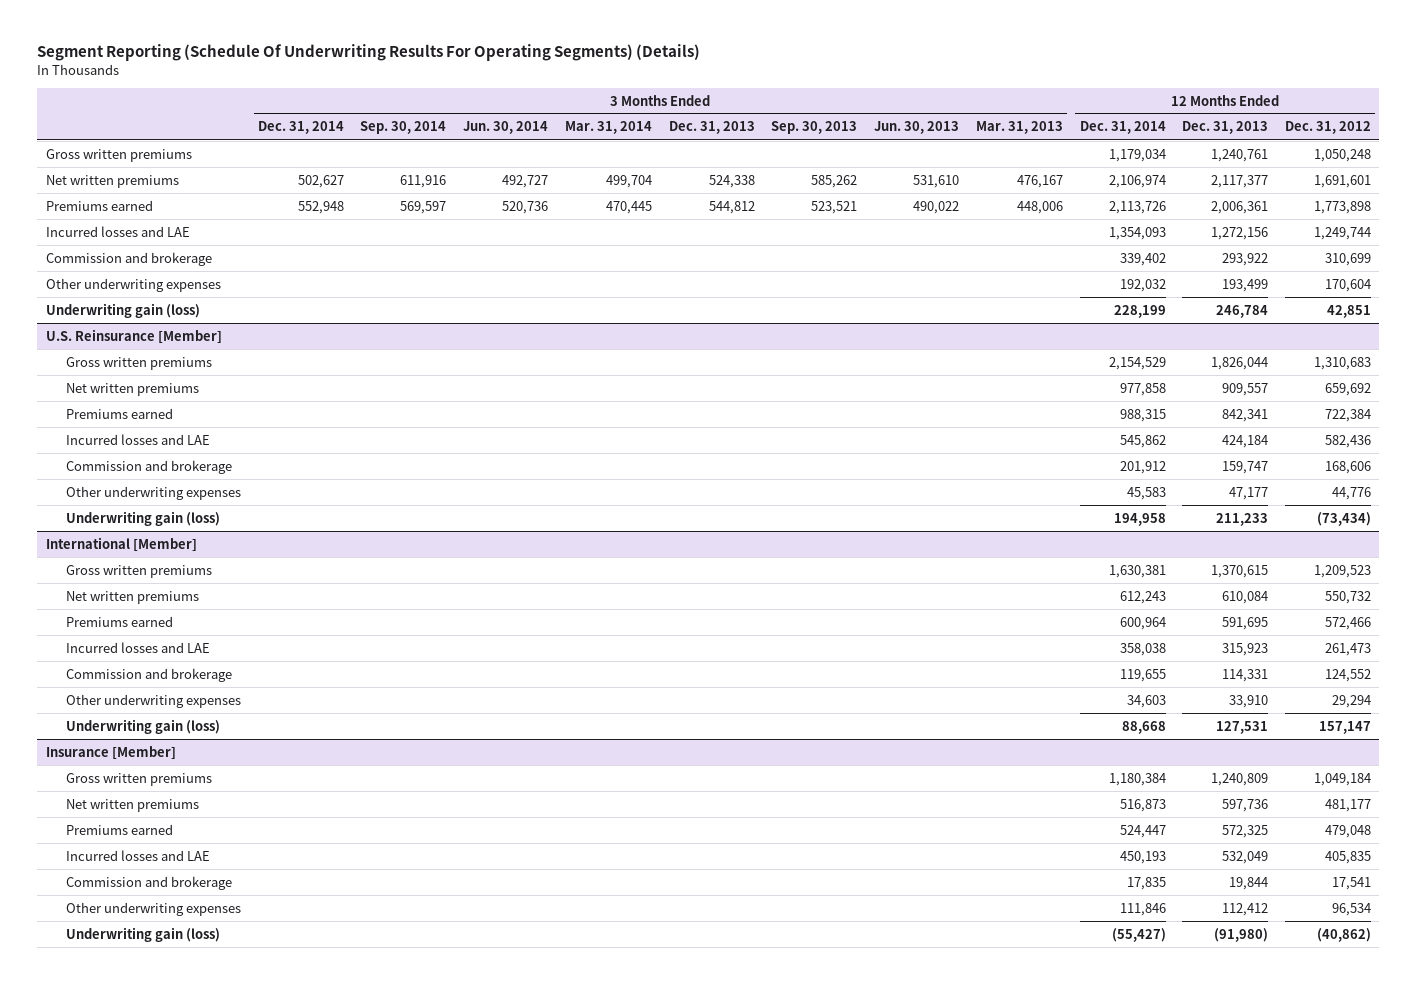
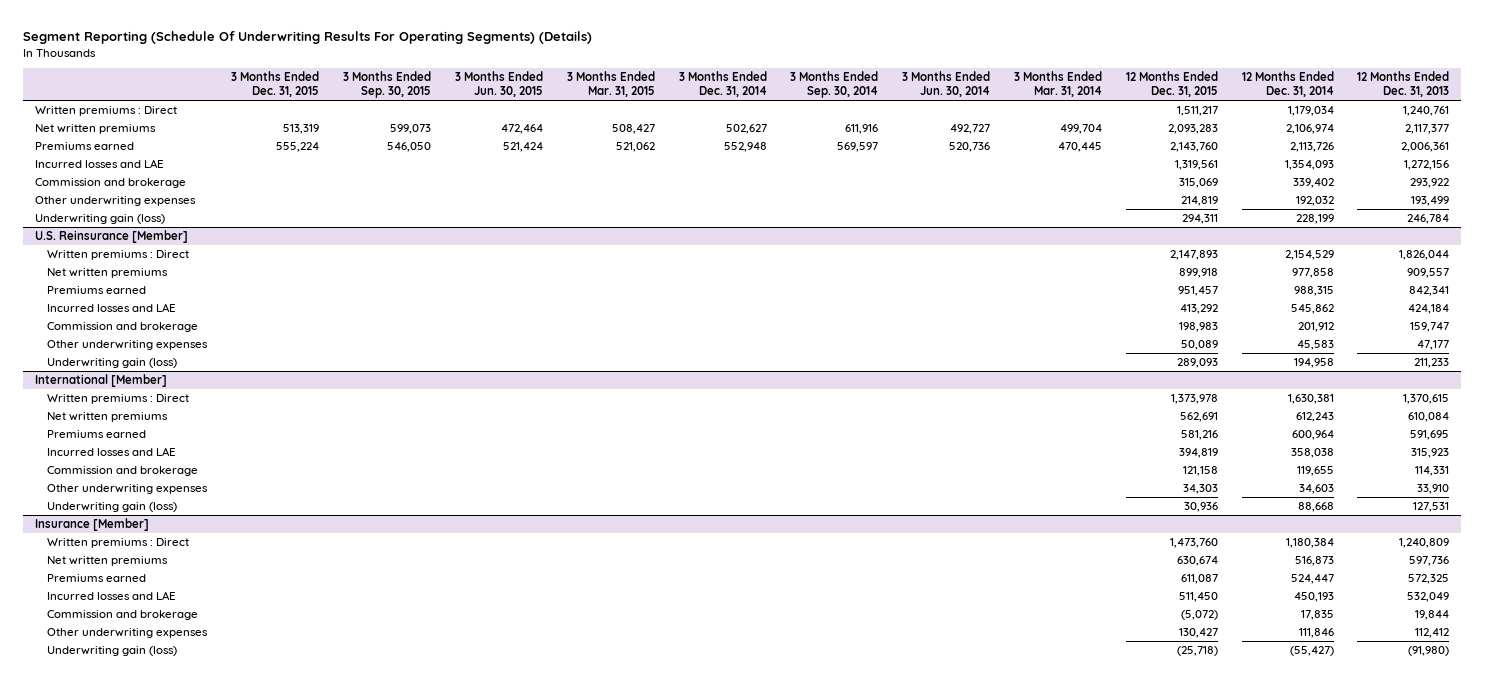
- | 3 Months Ended Dec. 31, 2014 | 3 Months Ended Sep. 30, 2014 | 3 Months Ended Jun. 30, 2014 | 3 Months Ended Mar. 31, 2014 | 3 Months Ended Dec. 31, 2013 | 3 Months Ended Sep. 30, 2013 | 3 Months Ended Jun. 30, 2013 | 3 Months Ended Mar. 31, 2013 | 12 Months Ended Dec. 31, 2014 | 12 Months Ended Dec. 31, 2013 | 12 Months Ended Dec. 31, 2012
+ | 3 Months Ended Dec. 31, 2015 | 3 Months Ended Sep. 30, 2015 | 3 Months Ended Jun. 30, 2015 | 3 Months Ended Mar. 31, 2015 | 3 Months Ended Dec. 31, 2014 | 3 Months Ended Sep. 30, 2014 | 3 Months Ended Jun. 30, 2014 | 3 Months Ended Mar. 31, 2014 | 12 Months Ended Dec. 31, 2015 | 12 Months Ended Dec. 31, 2014 | 12 Months Ended Dec. 31, 2013
- Gross written premiums | | | | | | | | | 1,179,034 | 1,240,761 | 1,050,248
+ Written premiums : Direct | | | | | | | | | 1,511,217 | 1,179,034 | 1,240,761
@ U.S. Reinsurance [Member]
- Gross written premiums | | | | | | | | | 2,154,529 | 1,826,044 | 1,310,683
+ Written premiums : Direct | | | | | | | | | 2,147,893 | 2,154,529 | 1,826,044
@ International [Member]
- Gross written premiums | | | | | | | | | 1,630,381 | 1,370,615 | 1,209,523
+ Written premiums : Direct | | | | | | | | | 1,373,978 | 1,630,381 | 1,370,615
@ Insurance [Member]
- Gross written premiums | | | | | | | | | 1,180,384 | 1,240,809 | 1,049,184
+ Written premiums : Direct | | | | | | | | | 1,473,760 | 1,180,384 | 1,240,809

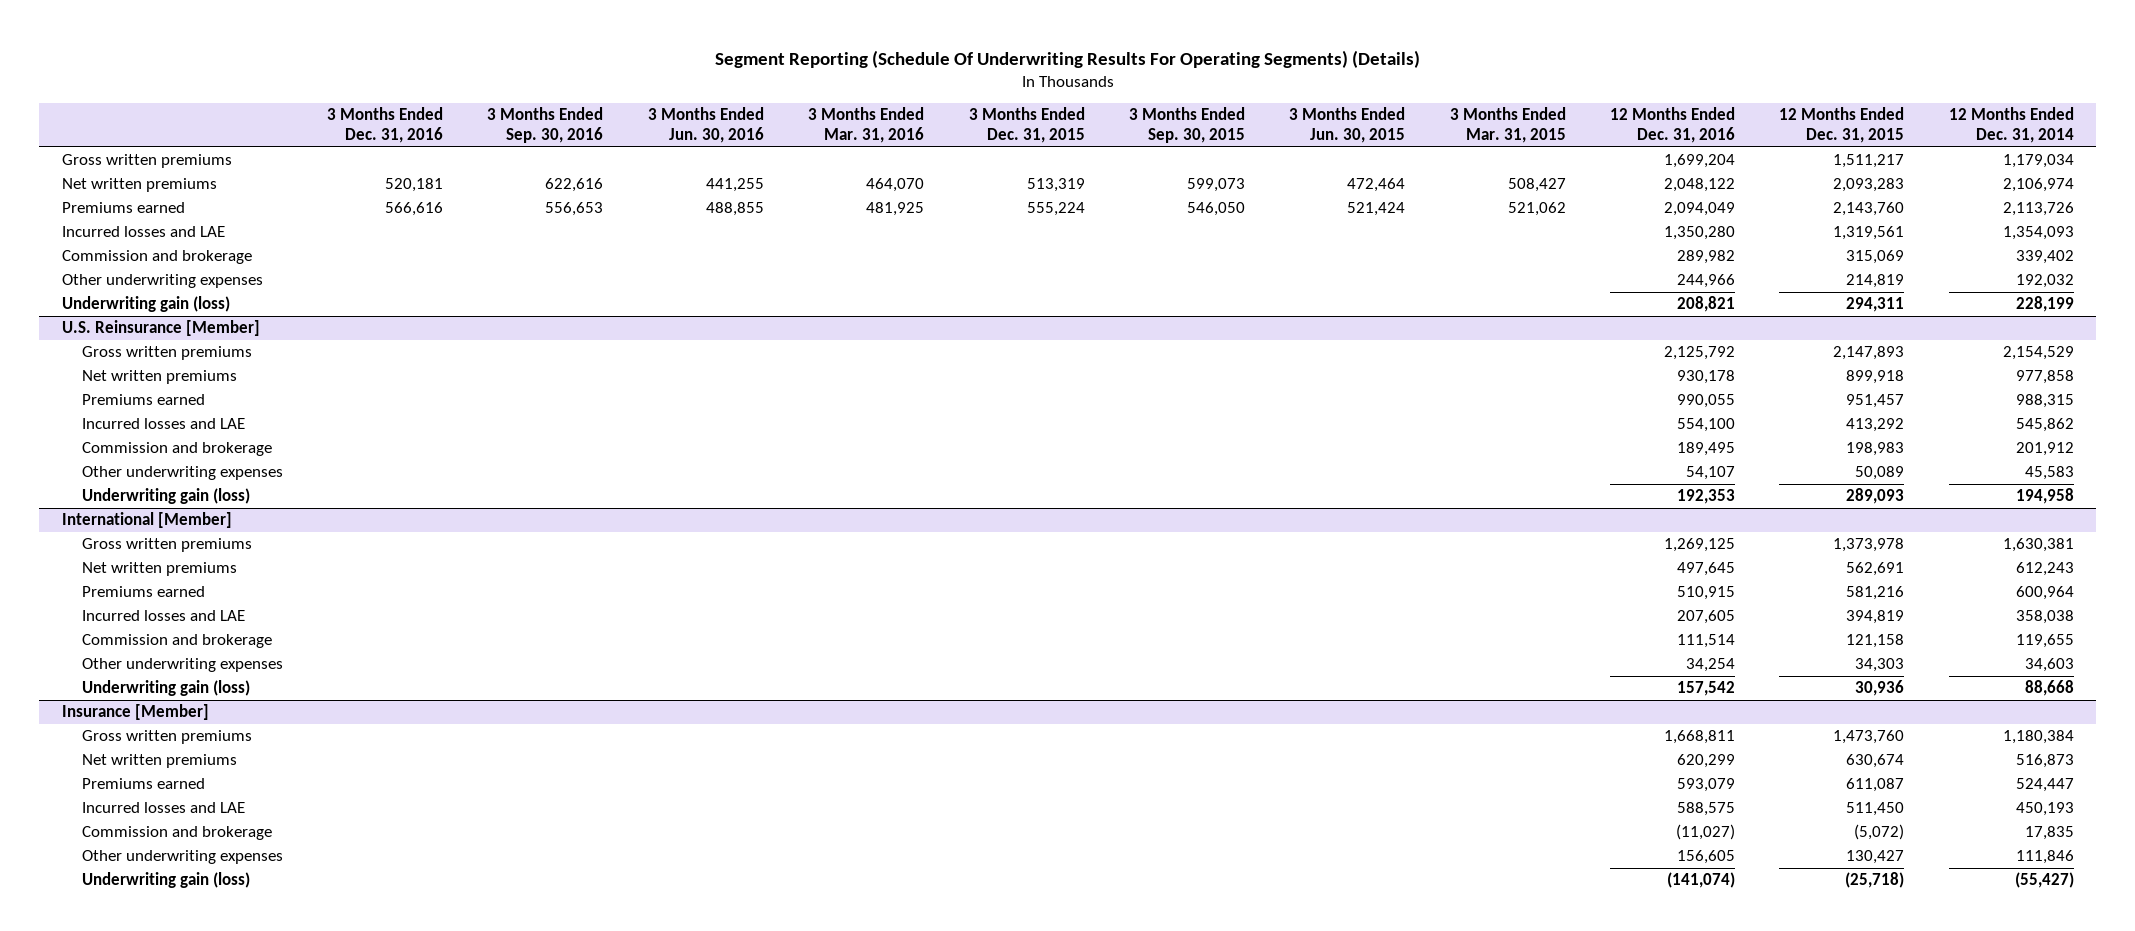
- | 3 Months Ended Dec. 31, 2015 | 3 Months Ended Sep. 30, 2015 | 3 Months Ended Jun. 30, 2015 | 3 Months Ended Mar. 31, 2015 | 3 Months Ended Dec. 31, 2014 | 3 Months Ended Sep. 30, 2014 | 3 Months Ended Jun. 30, 2014 | 3 Months Ended Mar. 31, 2014 | 12 Months Ended Dec. 31, 2015 | 12 Months Ended Dec. 31, 2014 | 12 Months Ended Dec. 31, 2013
+ | 3 Months Ended Dec. 31, 2016 | 3 Months Ended Sep. 30, 2016 | 3 Months Ended Jun. 30, 2016 | 3 Months Ended Mar. 31, 2016 | 3 Months Ended Dec. 31, 2015 | 3 Months Ended Sep. 30, 2015 | 3 Months Ended Jun. 30, 2015 | 3 Months Ended Mar. 31, 2015 | 12 Months Ended Dec. 31, 2016 | 12 Months Ended Dec. 31, 2015 | 12 Months Ended Dec. 31, 2014
- Written premiums : Direct | | | | | | | | | 1,511,217 | 1,179,034 | 1,240,761
+ Gross written premiums | | | | | | | | | 1,699,204 | 1,511,217 | 1,179,034
@ U.S. Reinsurance [Member]
- Written premiums : Direct | | | | | | | | | 2,147,893 | 2,154,529 | 1,826,044
+ Gross written premiums | | | | | | | | | 2,125,792 | 2,147,893 | 2,154,529
@ International [Member]
- Written premiums : Direct | | | | | | | | | 1,373,978 | 1,630,381 | 1,370,615
+ Gross written premiums | | | | | | | | | 1,269,125 | 1,373,978 | 1,630,381
@ Insurance [Member]
- Written premiums : Direct | | | | | | | | | 1,473,760 | 1,180,384 | 1,240,809
+ Gross written premiums | | | | | | | | | 1,668,811 | 1,473,760 | 1,180,384

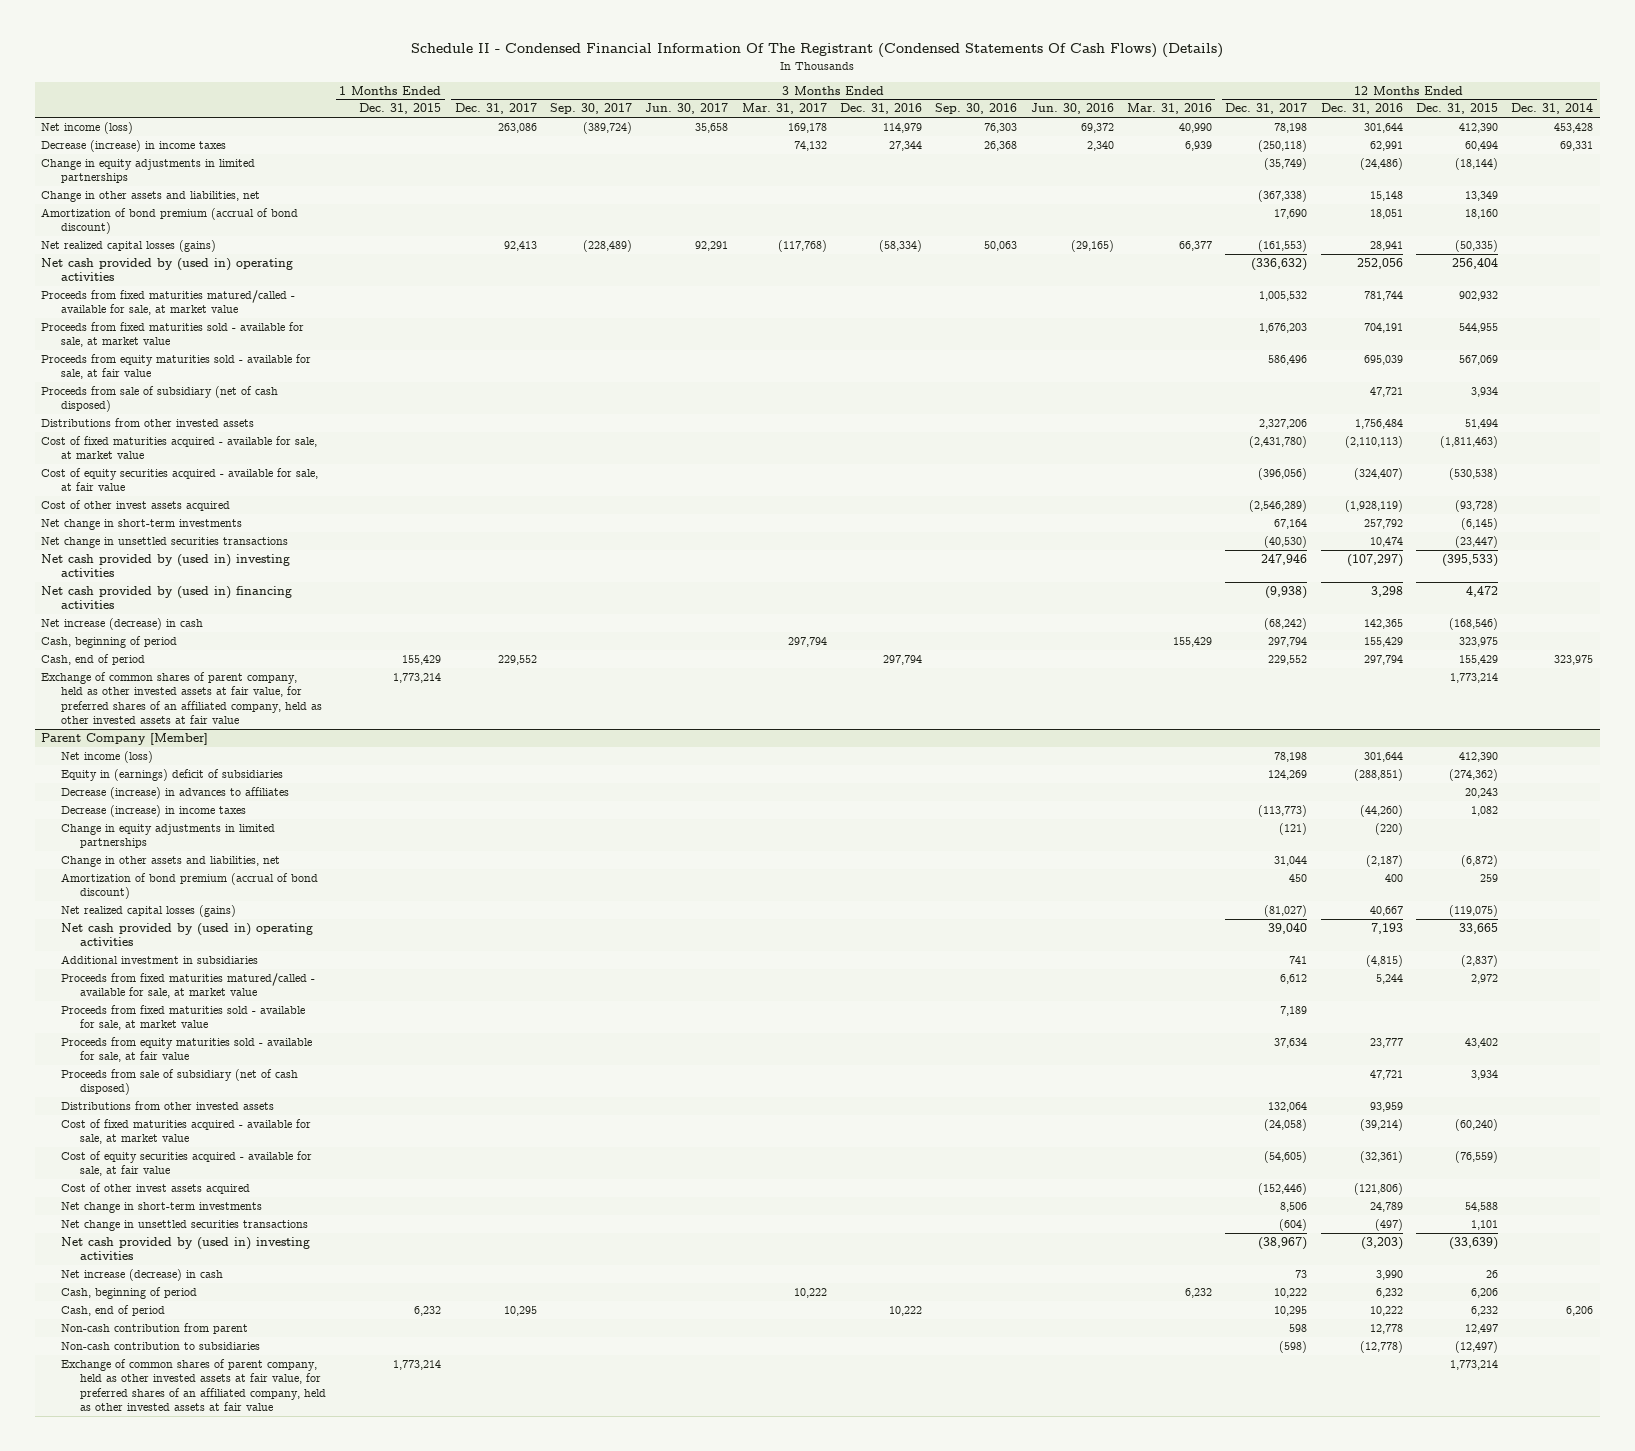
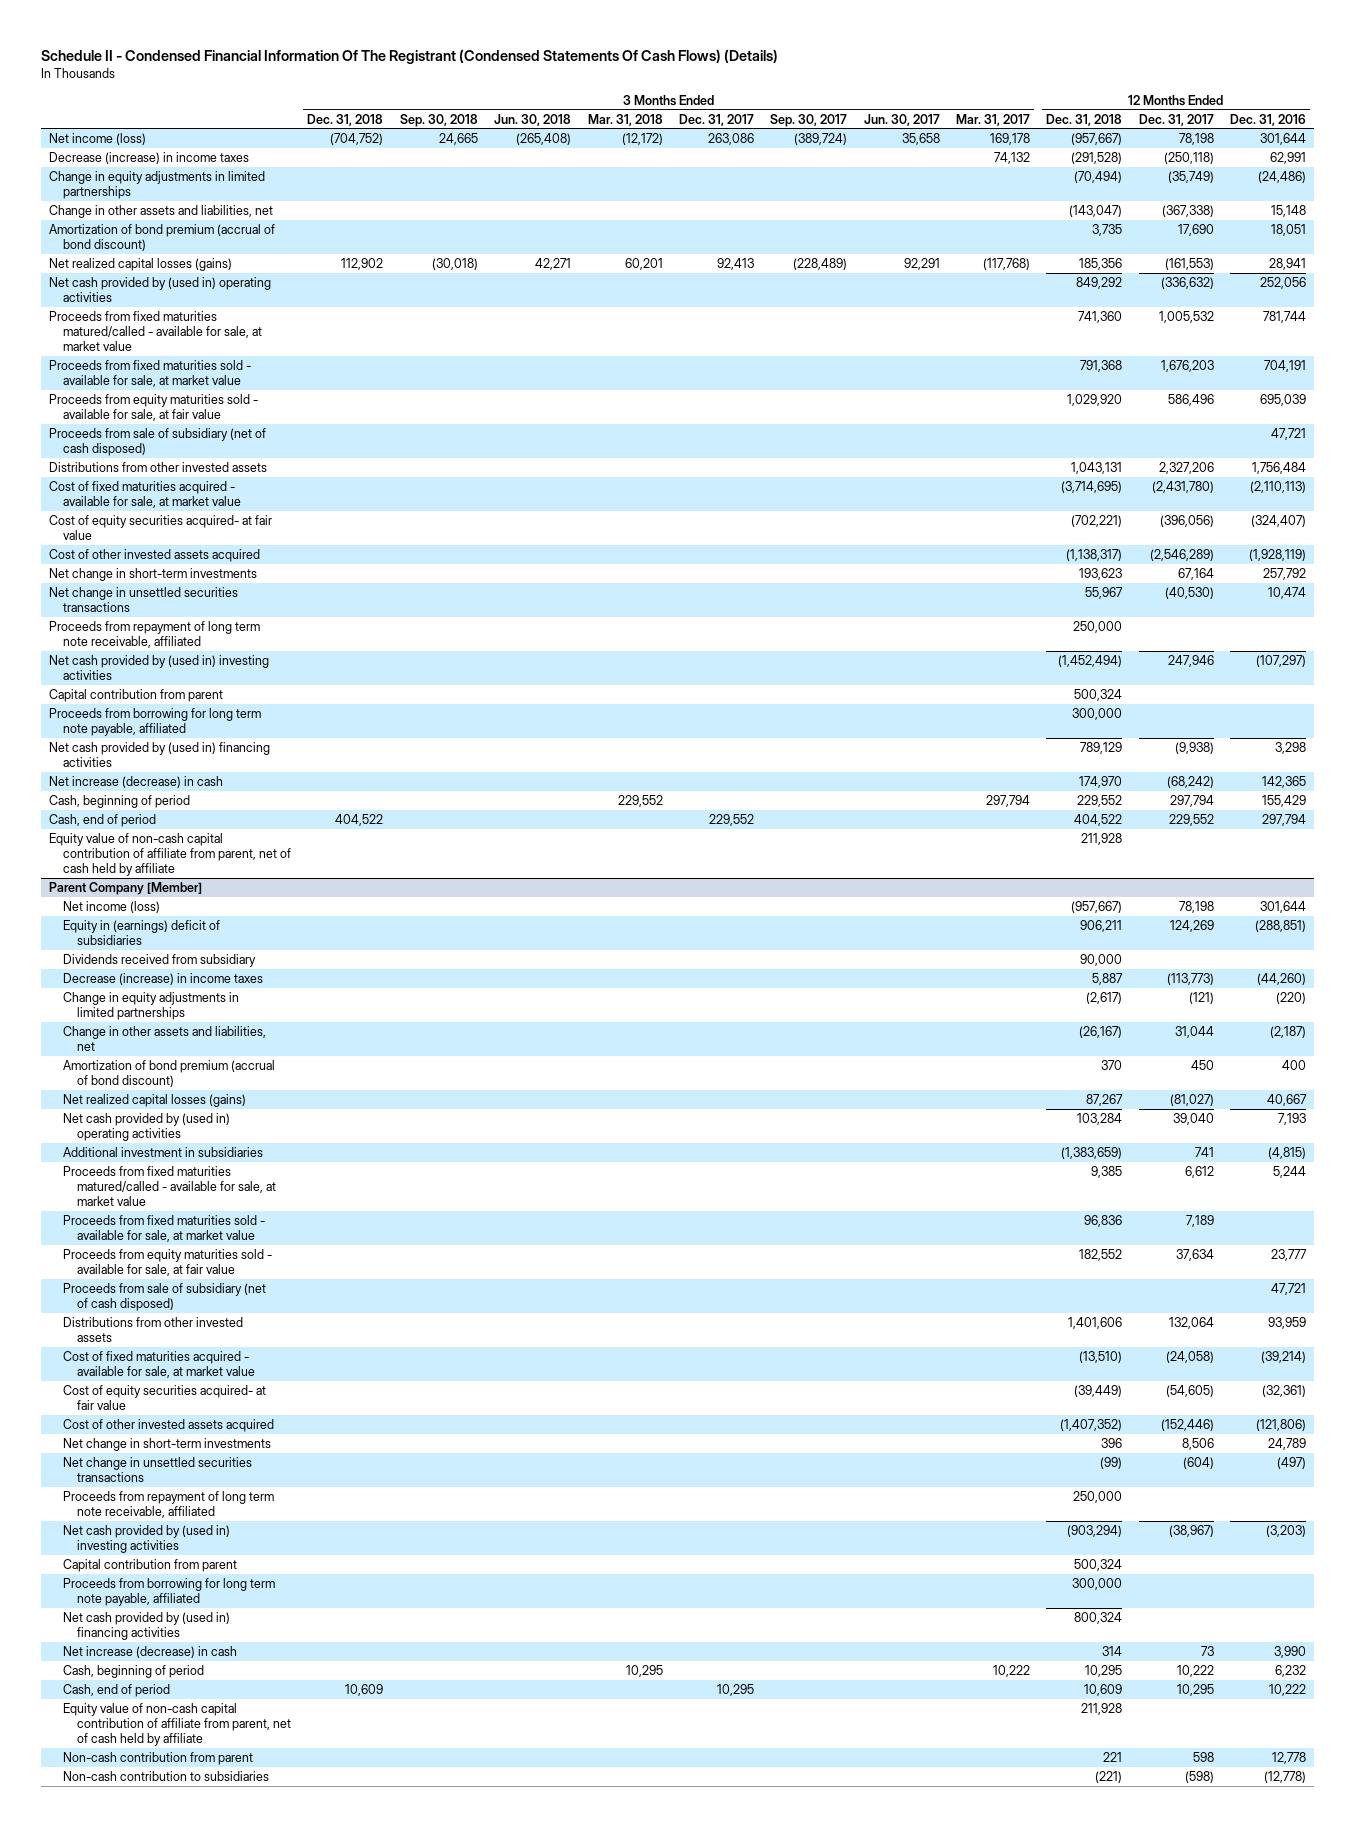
- | 1 Months Ended Dec. 31, 2015 | 3 Months Ended Dec. 31, 2017 | 3 Months Ended Sep. 30, 2017 | 3 Months Ended Jun. 30, 2017 | 3 Months Ended Mar. 31, 2017 | 3 Months Ended Dec. 31, 2016 | 3 Months Ended Sep. 30, 2016 | 3 Months Ended Jun. 30, 2016 | 3 Months Ended Mar. 31, 2016 | 12 Months Ended Dec. 31, 2017 | 12 Months Ended Dec. 31, 2016 | 12 Months Ended Dec. 31, 2015 | 12 Months Ended Dec. 31, 2014
+ | 3 Months Ended Dec. 31, 2018 | 3 Months Ended Sep. 30, 2018 | 3 Months Ended Jun. 30, 2018 | 3 Months Ended Mar. 31, 2018 | 3 Months Ended Dec. 31, 2017 | 3 Months Ended Sep. 30, 2017 | 3 Months Ended Jun. 30, 2017 | 3 Months Ended Mar. 31, 2017 | 12 Months Ended Dec. 31, 2018 | 12 Months Ended Dec. 31, 2017 | 12 Months Ended Dec. 31, 2016
- Cost of equity securities acquired - available for sale, at fair value | | | | | | | | | | (396,056) | (324,407) | (530,538) |
- Cost of other invest assets acquired | | | | | | | | | | (2,546,289) | (1,928,119) | (93,728) |
+ Cost of equity securities acquired- at fair value | | | | | | | | | (702,221) | (396,056) | (324,407)
+ Cost of other invested assets acquired | | | | | | | | | (1,138,317) | (2,546,289) | (1,928,119)
+ Proceeds from repayment of long term note receivable, affiliated | | | | | | | | | 250,000 | |
+ Capital contribution from parent | | | | | | | | | 500,324 | |
+ Proceeds from borrowing for long term note payable, affiliated | | | | | | | | | 300,000 | |
- Exchange of common shares of parent company, held as other invested assets at fair value, for preferred shares of an affiliated company, held as other invested assets at fair value | 1,773,214 | | | | | | | | | | | 1,773,214 |
+ Equity value of non-cash capital contribution of affiliate from parent, net of cash held by affiliate | | | | | | | | | 211,928 | |
@ Parent Company [Member]
- Decrease (increase) in advances to affiliates | | | | | | | | | | | | 20,243 |
+ Dividends received from subsidiary | | | | | | | | | 90,000 | |
- Cost of equity securities acquired - available for sale, at fair value | | | | | | | | | | (54,605) | (32,361) | (76,559) |
- Cost of other invest assets acquired | | | | | | | | | | (152,446) | (121,806) | |
+ Cost of equity securities acquired- at fair value | | | | | | | | | (39,449) | (54,605) | (32,361)
+ Cost of other invested assets acquired | | | | | | | | | (1,407,352) | (152,446) | (121,806)
+ Proceeds from repayment of long term note receivable, affiliated | | | | | | | | | 250,000 | |
+ Capital contribution from parent | | | | | | | | | 500,324 | |
+ Proceeds from borrowing for long term note payable, affiliated | | | | | | | | | 300,000 | |
+ Net cash provided by (used in) financing activities | | | | | | | | | 800,324 | |
+ Equity value of non-cash capital contribution of affiliate from parent, net of cash held by affiliate | | | | | | | | | 211,928 | |
- Exchange of common shares of parent company, held as other invested assets at fair value, for preferred shares of an affiliated company, held as other invested assets at fair value | 1,773,214 | | | | | | | | | | | 1,773,214 |

